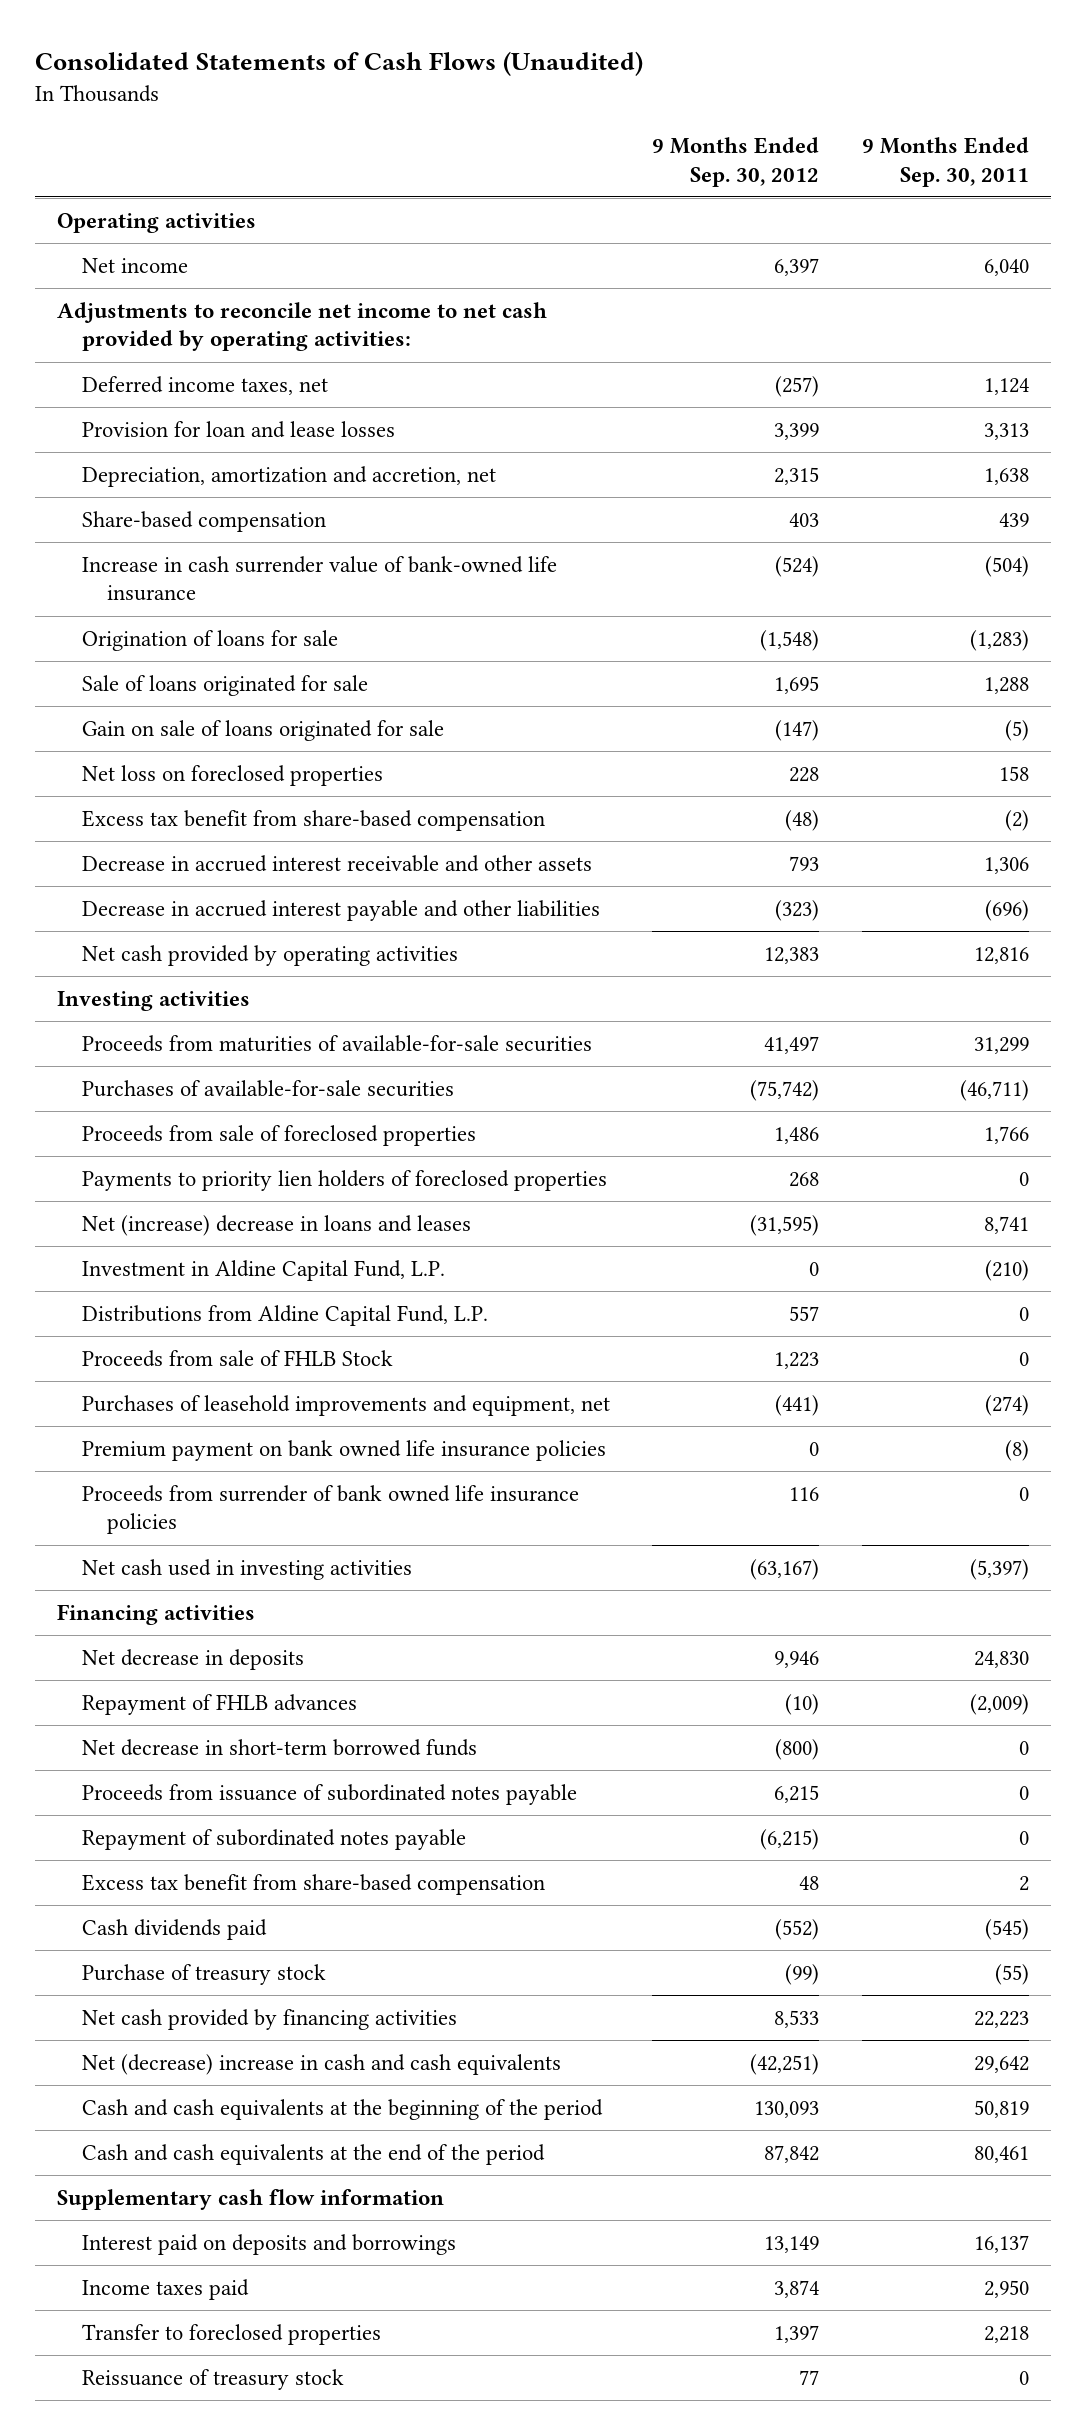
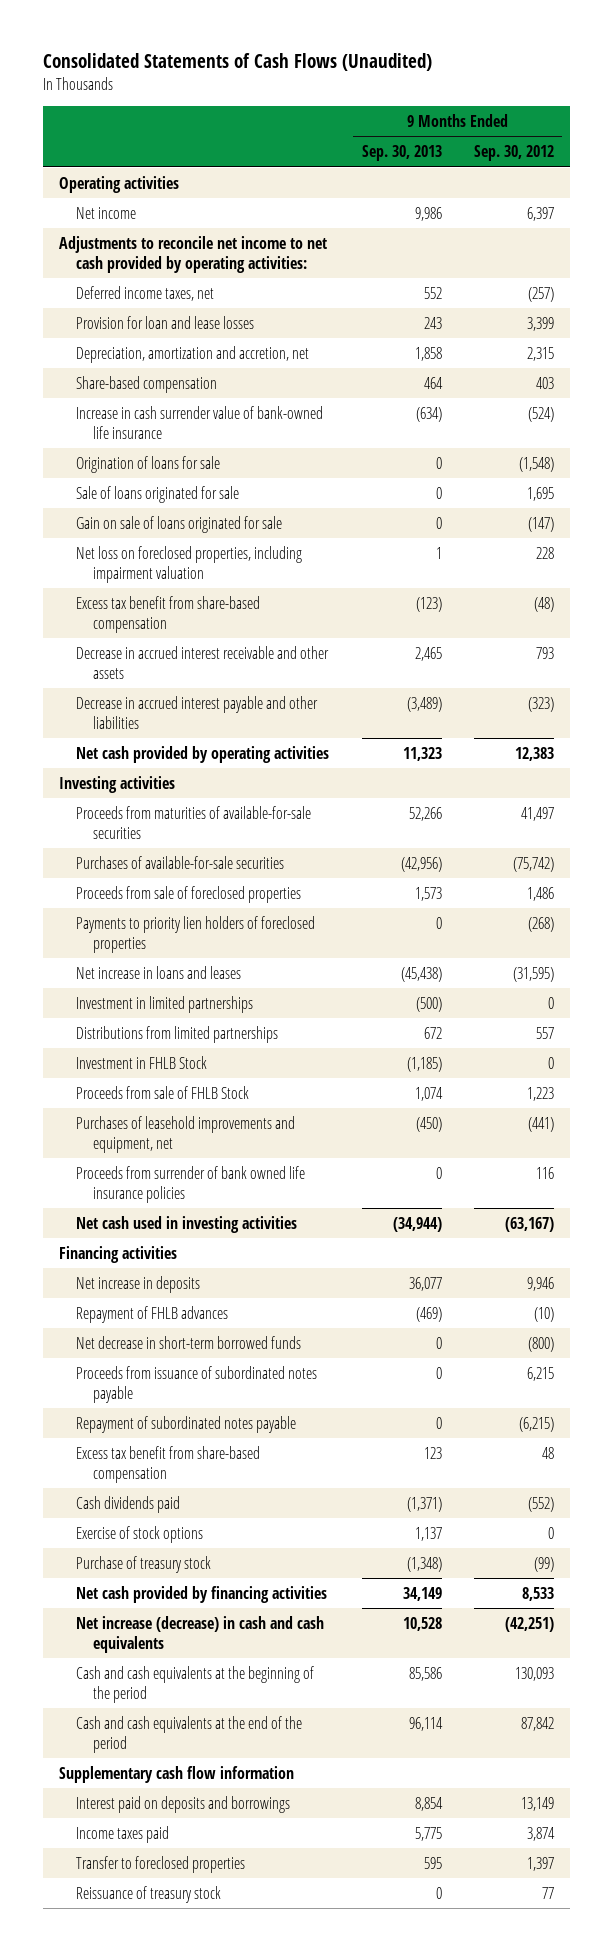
- | 9 Months Ended Sep. 30, 2012 | 9 Months Ended Sep. 30, 2011
+ | 9 Months Ended Sep. 30, 2013 | 9 Months Ended Sep. 30, 2012
- Net loss on foreclosed properties | 228 | 158
+ Net loss on foreclosed properties, including impairment valuation | 1 | 228
- Payments to priority lien holders of foreclosed properties | 268 | 0
- Net (increase) decrease in loans and leases | (31,595) | 8,741
- Investment in Aldine Capital Fund, L.P. | 0 | (210)
- Distributions from Aldine Capital Fund, L.P. | 557 | 0
+ Payments to priority lien holders of foreclosed properties | 0 | (268)
+ Net increase in loans and leases | (45,438) | (31,595)
+ Investment in limited partnerships | (500) | 0
+ Distributions from limited partnerships | 672 | 557
+ Investment in FHLB Stock | (1,185) | 0
- Premium payment on bank owned life insurance policies | 0 | (8)
- Net decrease in deposits | 9,946 | 24,830
+ Net increase in deposits | 36,077 | 9,946
+ Exercise of stock options | 1,137 | 0
- Net (decrease) increase in cash and cash equivalents | (42,251) | 29,642
+ Net increase (decrease) in cash and cash equivalents | 10,528 | (42,251)

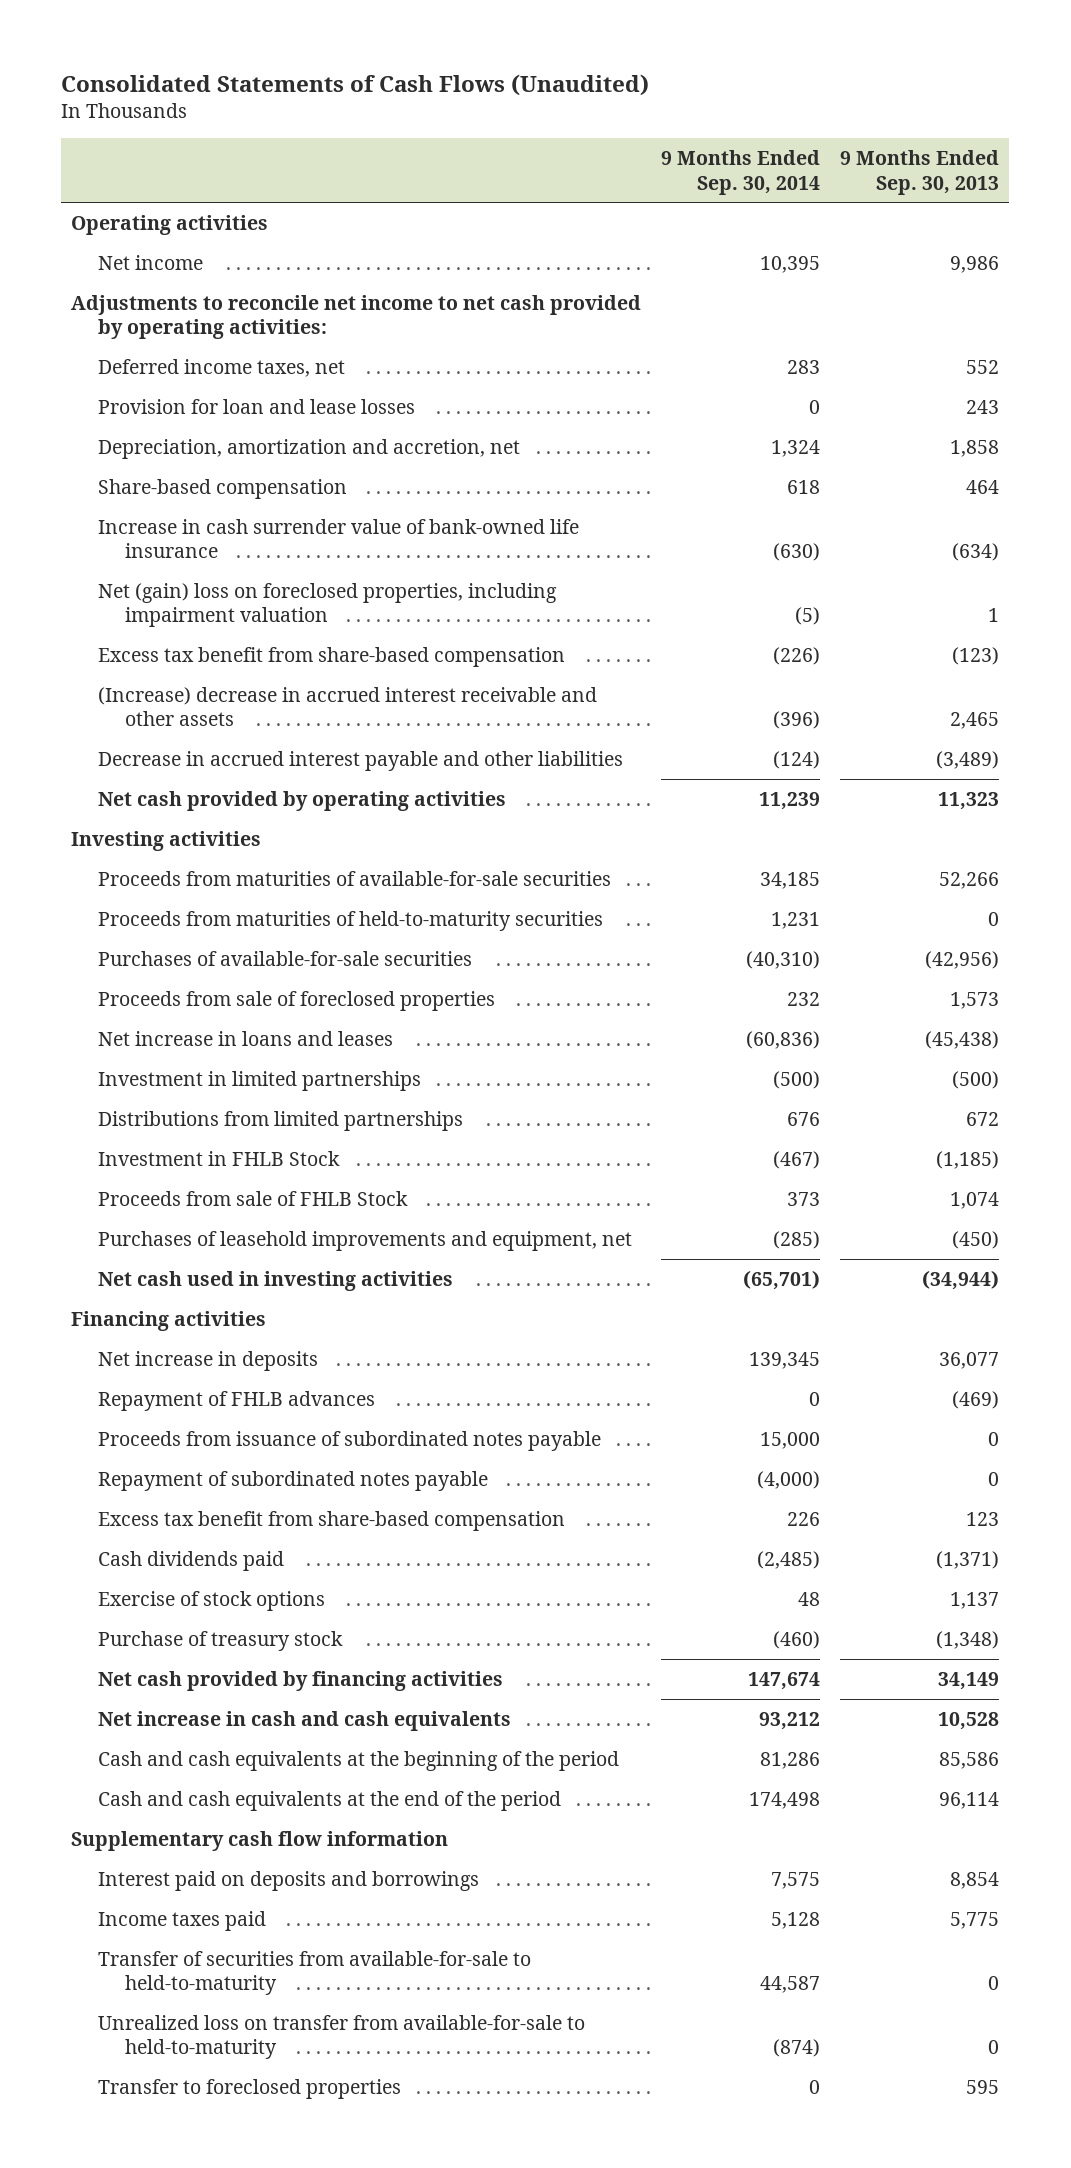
- | 9 Months Ended Sep. 30, 2013 | 9 Months Ended Sep. 30, 2012
+ | 9 Months Ended Sep. 30, 2014 | 9 Months Ended Sep. 30, 2013
- Origination of loans for sale | 0 | (1,548)
- Sale of loans originated for sale | 0 | 1,695
- Gain on sale of loans originated for sale | 0 | (147)
- Net loss on foreclosed properties, including impairment valuation | 1 | 228
+ Net (gain) loss on foreclosed properties, including impairment valuation | (5) | 1
- Decrease in accrued interest receivable and other assets | 2,465 | 793
+ (Increase) decrease in accrued interest receivable and other assets | (396) | 2,465
+ Proceeds from maturities of held-to-maturity securities | 1,231 | 0
- Payments to priority lien holders of foreclosed properties | 0 | (268)
- Proceeds from surrender of bank owned life insurance policies | 0 | 116
- Net decrease in short-term borrowed funds | 0 | (800)
- Net increase (decrease) in cash and cash equivalents | 10,528 | (42,251)
+ Net increase in cash and cash equivalents | 93,212 | 10,528
+ Transfer of securities from available-for-sale to held-to-maturity | 44,587 | 0
+ Unrealized loss on transfer from available-for-sale to held-to-maturity | (874) | 0
- Reissuance of treasury stock | 0 | 77

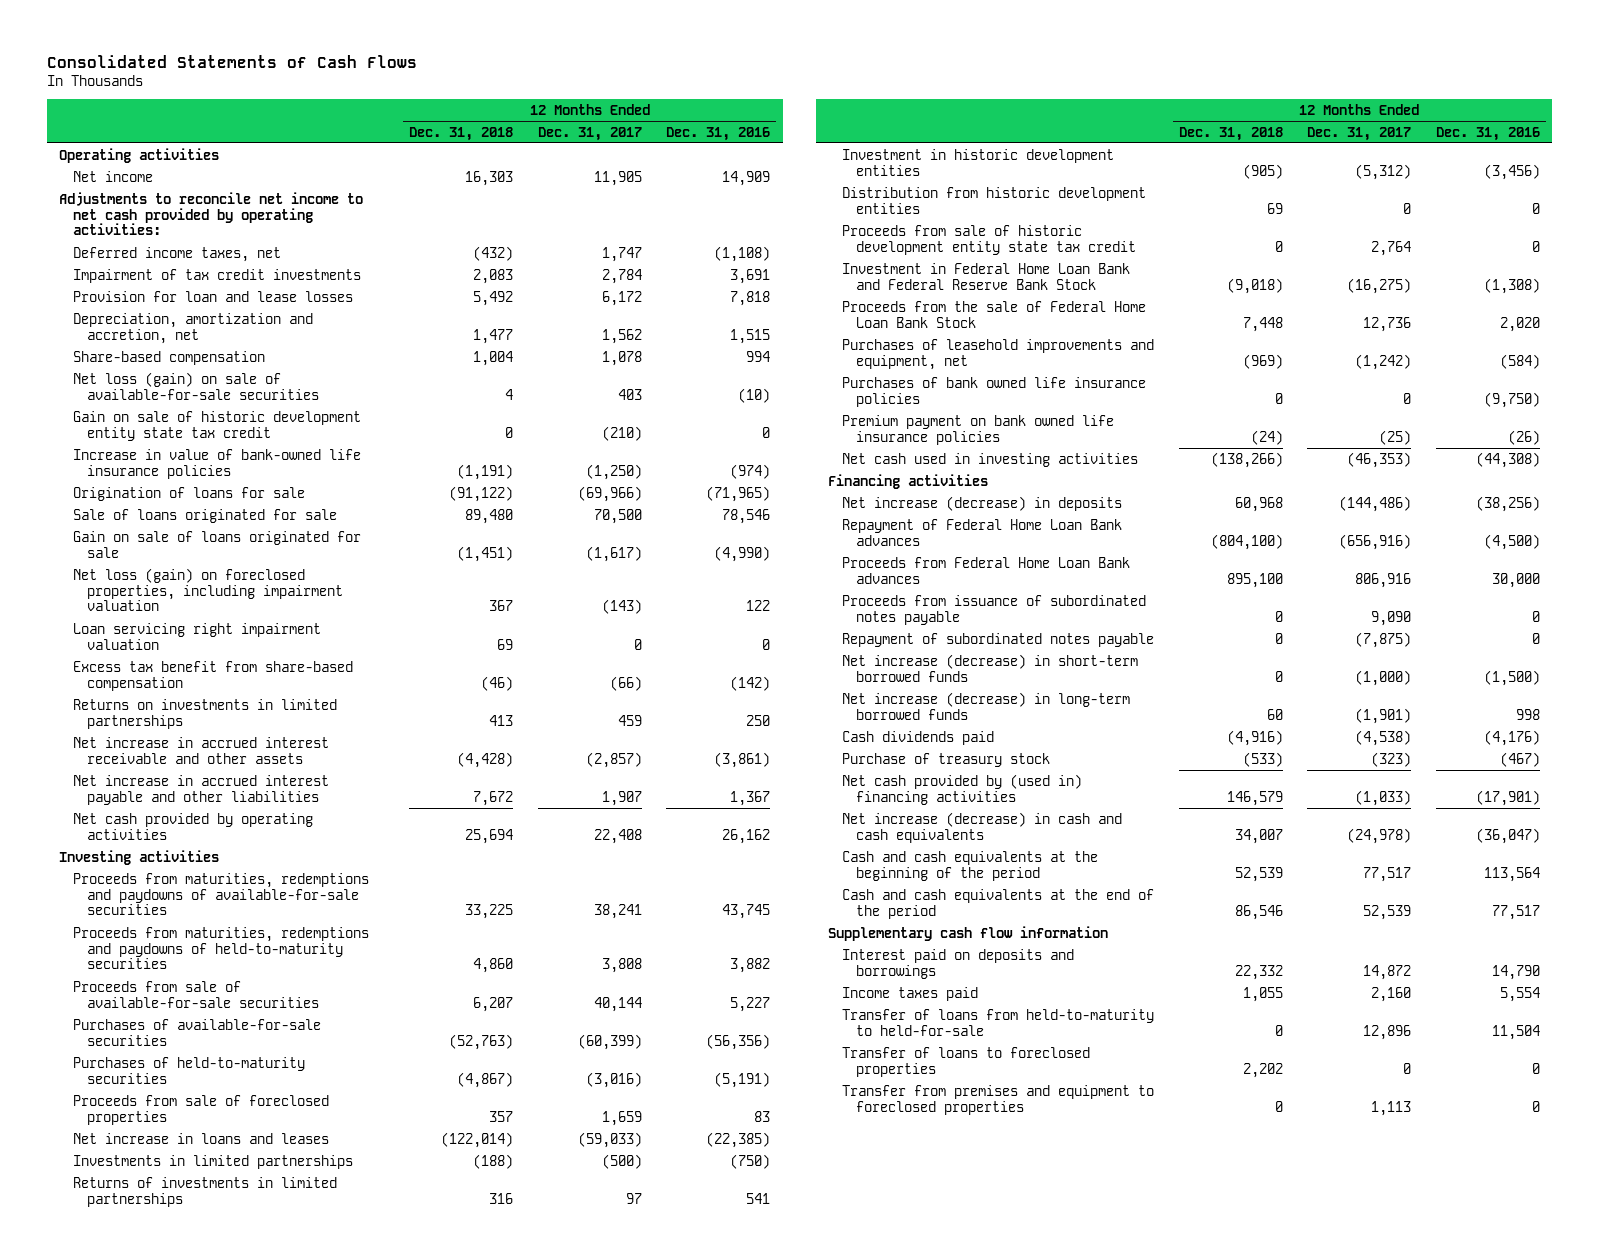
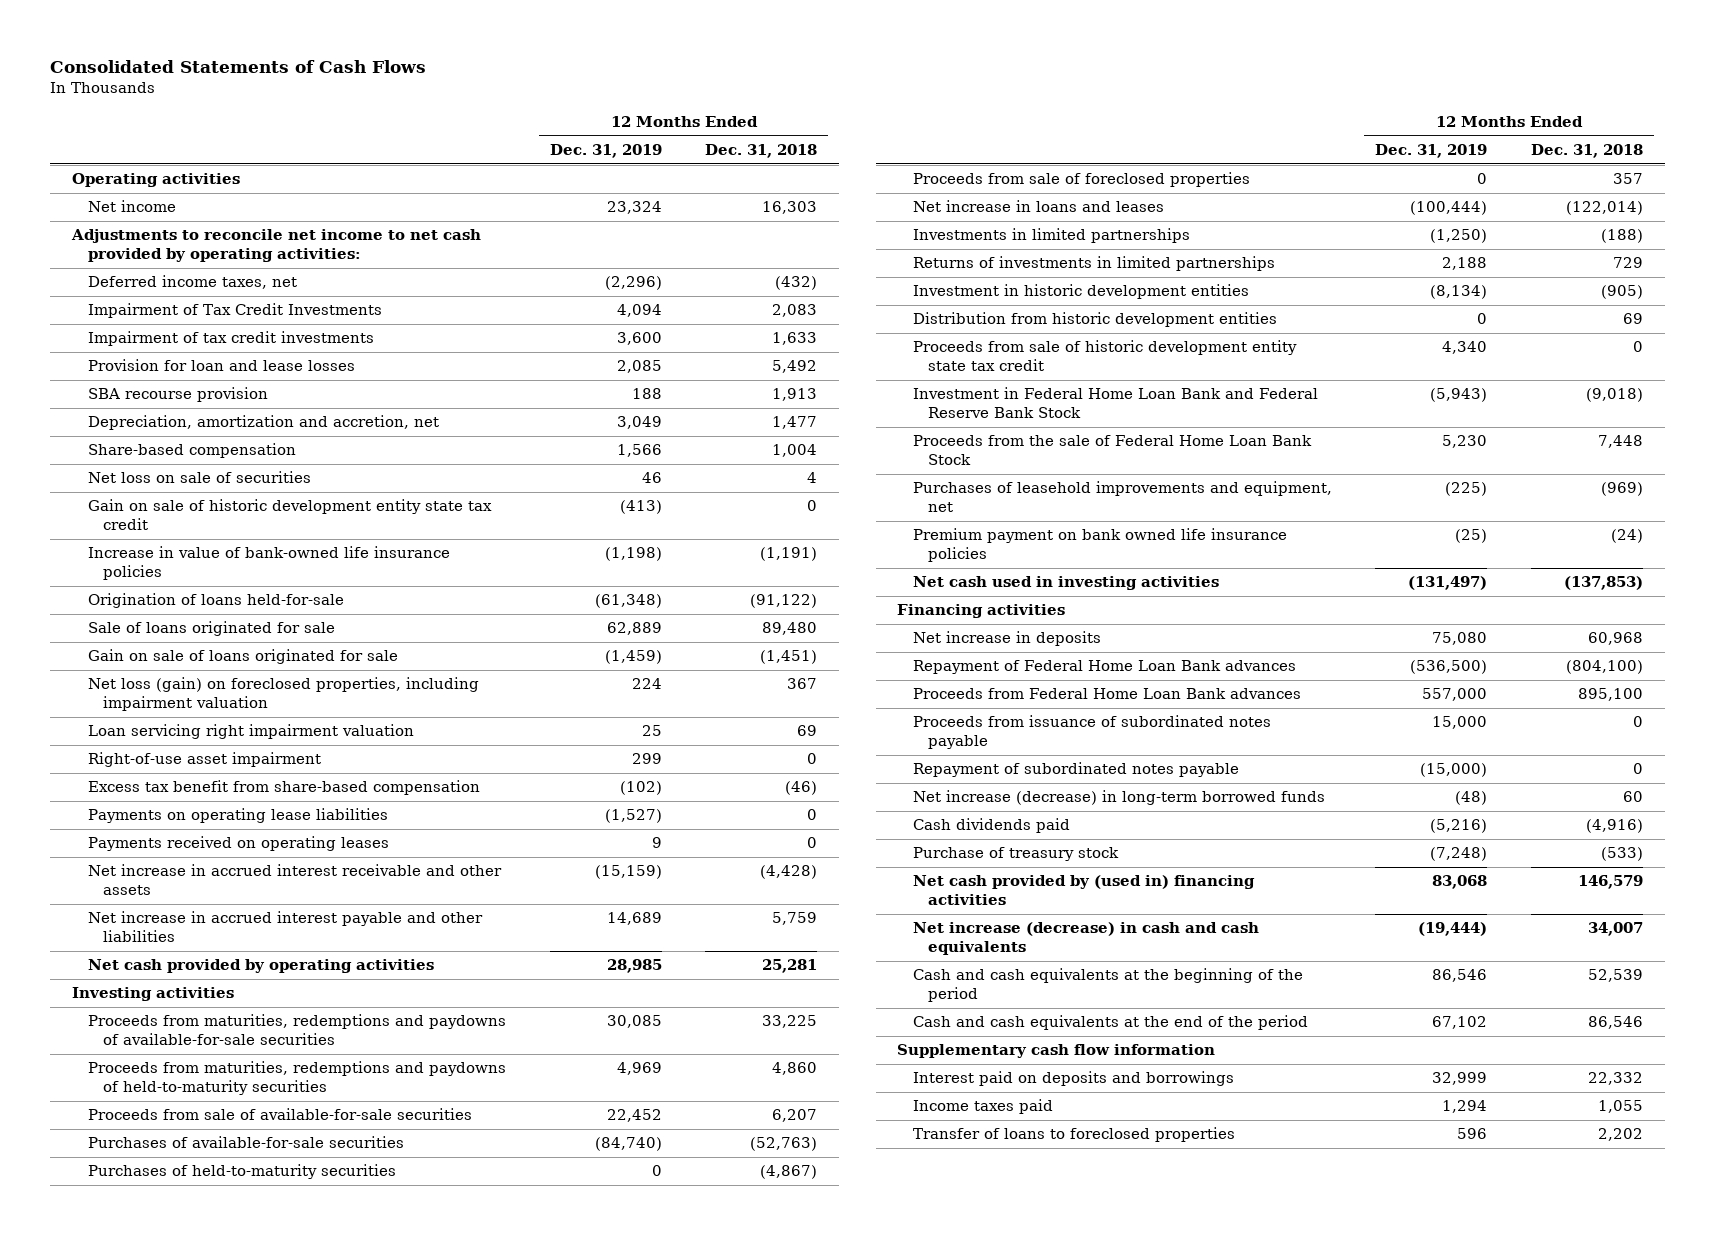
- | 12 Months Ended Dec. 31, 2018 | 12 Months Ended Dec. 31, 2017 | 12 Months Ended Dec. 31, 2016
+ | 12 Months Ended Dec. 31, 2019 | 12 Months Ended Dec. 31, 2018
- Impairment of tax credit investments | 2,083 | 2,784 | 3,691
+ Impairment of Tax Credit Investments | 4,094 | 2,083
+ Impairment of tax credit investments | 3,600 | 1,633
+ SBA recourse provision | 188 | 1,913
- Net loss (gain) on sale of available-for-sale securities | 4 | 403 | (10)
+ Net loss on sale of securities | 46 | 4
- Origination of loans for sale | (91,122) | (69,966) | (71,965)
+ Origination of loans held-for-sale | (61,348) | (91,122)
+ Right-of-use asset impairment | 299 | 0
- Returns on investments in limited partnerships | 413 | 459 | 250
+ Payments on operating lease liabilities | (1,527) | 0
+ Payments received on operating leases | 9 | 0
- Net increase in accrued interest payable and other liabilities | 7,672 | 1,907 | 1,367
- Net cash provided by operating activities | 25,694 | 22,408 | 26,162
+ Net increase in accrued interest payable and other liabilities | 14,689 | 5,759
+ Net cash provided by operating activities | 28,985 | 25,281
- Returns of investments in limited partnerships | 316 | 97 | 541
+ Returns of investments in limited partnerships | 2,188 | 729
- Purchases of bank owned life insurance policies | 0 | 0 | (9,750)
- Net cash used in investing activities | (138,266) | (46,353) | (44,308)
+ Net cash used in investing activities | (131,497) | (137,853)
- Net increase (decrease) in deposits | 60,968 | (144,486) | (38,256)
+ Net increase in deposits | 75,080 | 60,968
- Net increase (decrease) in short-term borrowed funds | 0 | (1,000) | (1,500)
- Transfer of loans from held-to-maturity to held-for-sale | 0 | 12,896 | 11,504
- Transfer from premises and equipment to foreclosed properties | 0 | 1,113 | 0

